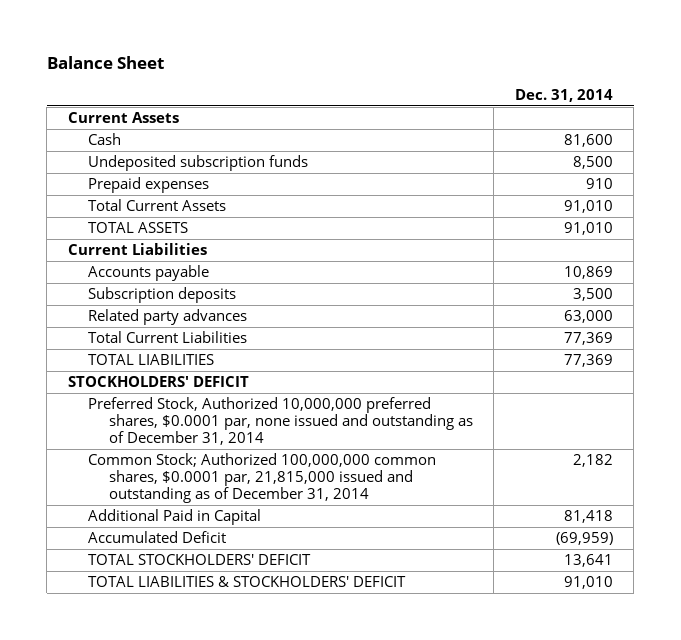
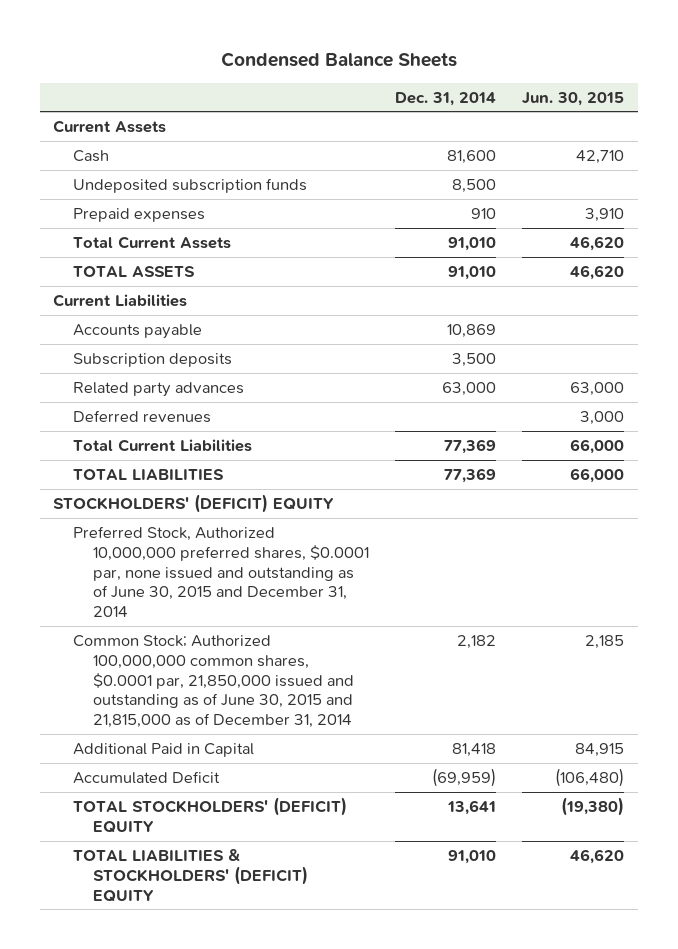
- Balance Sheet
+ Condensed Balance Sheets
- | Dec. 31, 2014
+ | Dec. 31, 2014 | Jun. 30, 2015
+ Deferred revenues | | 3,000
- STOCKHOLDERS' DEFICIT
- Preferred Stock, Authorized 10,000,000 preferred shares, $0.0001 par, none issued and outstanding as of December 31, 2014
- Common Stock; Authorized 100,000,000 common shares, $0.0001 par, 21,815,000 issued and outstanding as of December 31, 2014 | 2,182
+ STOCKHOLDERS' (DEFICIT) EQUITY
+ Preferred Stock, Authorized 10,000,000 preferred shares, $0.0001 par, none issued and outstanding as of June 30, 2015 and December 31, 2014
+ Common Stock; Authorized 100,000,000 common shares, $0.0001 par, 21,850,000 issued and outstanding as of June 30, 2015 and 21,815,000 as of December 31, 2014 | 2,182 | 2,185
- TOTAL STOCKHOLDERS' DEFICIT | 13,641
- TOTAL LIABILITIES & STOCKHOLDERS' DEFICIT | 91,010
+ TOTAL STOCKHOLDERS' (DEFICIT) EQUITY | 13,641 | (19,380)
+ TOTAL LIABILITIES & STOCKHOLDERS' (DEFICIT) EQUITY | 91,010 | 46,620

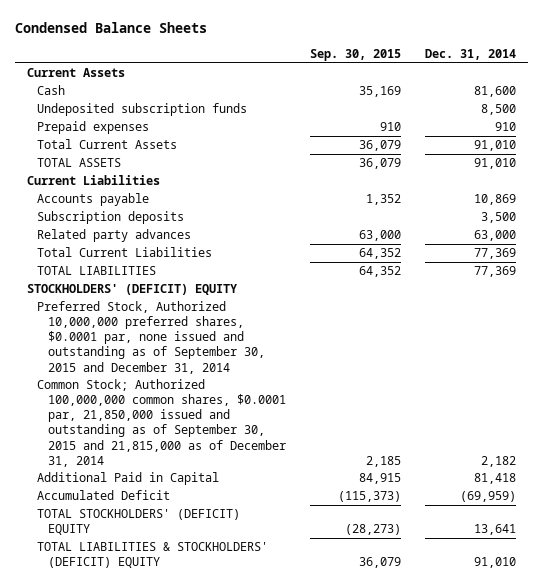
- | Dec. 31, 2014 | Jun. 30, 2015
+ | Sep. 30, 2015 | Dec. 31, 2014
- Deferred revenues | | 3,000
- Preferred Stock, Authorized 10,000,000 preferred shares, $0.0001 par, none issued and outstanding as of June 30, 2015 and December 31, 2014
- Common Stock; Authorized 100,000,000 common shares, $0.0001 par, 21,850,000 issued and outstanding as of June 30, 2015 and 21,815,000 as of December 31, 2014 | 2,182 | 2,185
+ Preferred Stock, Authorized 10,000,000 preferred shares, $0.0001 par, none issued and outstanding as of September 30, 2015 and December 31, 2014
+ Common Stock; Authorized 100,000,000 common shares, $0.0001 par, 21,850,000 issued and outstanding as of September 30, 2015 and 21,815,000 as of December 31, 2014 | 2,185 | 2,182

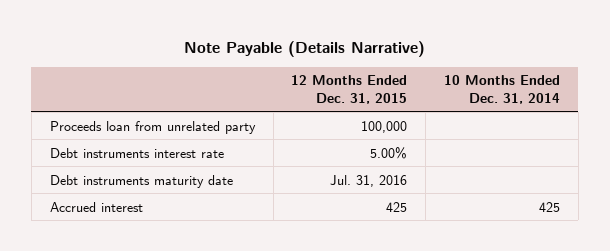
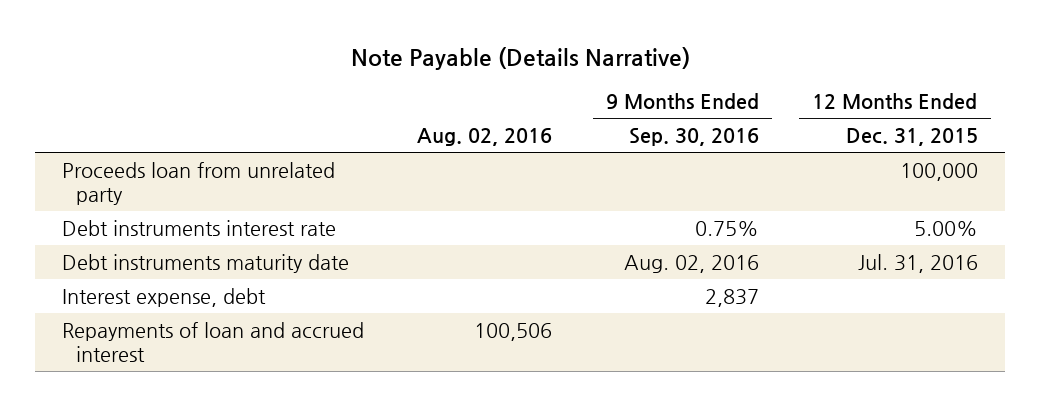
- | 12 Months Ended Dec. 31, 2015 | 10 Months Ended Dec. 31, 2014
+ | Aug. 02, 2016 | 9 Months Ended Sep. 30, 2016 | 12 Months Ended Dec. 31, 2015
- Accrued interest | 425 | 425
+ Interest expense, debt | | 2,837 |
+ Repayments of loan and accrued interest | 100,506 | |

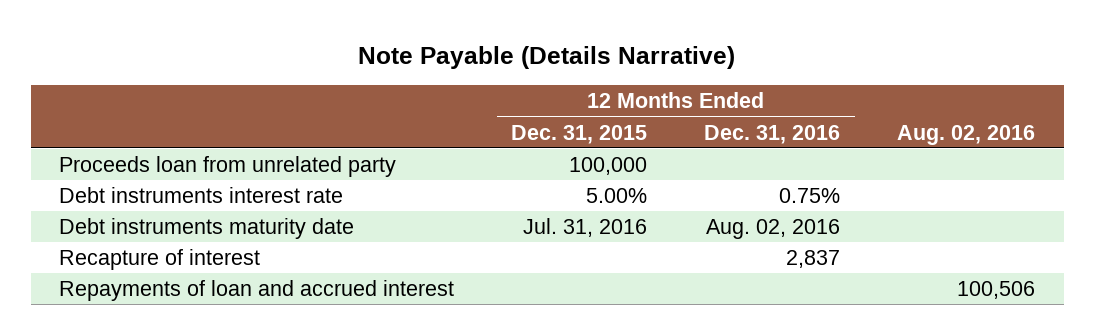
- | Aug. 02, 2016 | 9 Months Ended Sep. 30, 2016 | 12 Months Ended Dec. 31, 2015
+ | 12 Months Ended Dec. 31, 2015 | 12 Months Ended Dec. 31, 2016 | Aug. 02, 2016
- Interest expense, debt | | 2,837 |
+ Recapture of interest | | 2,837 |

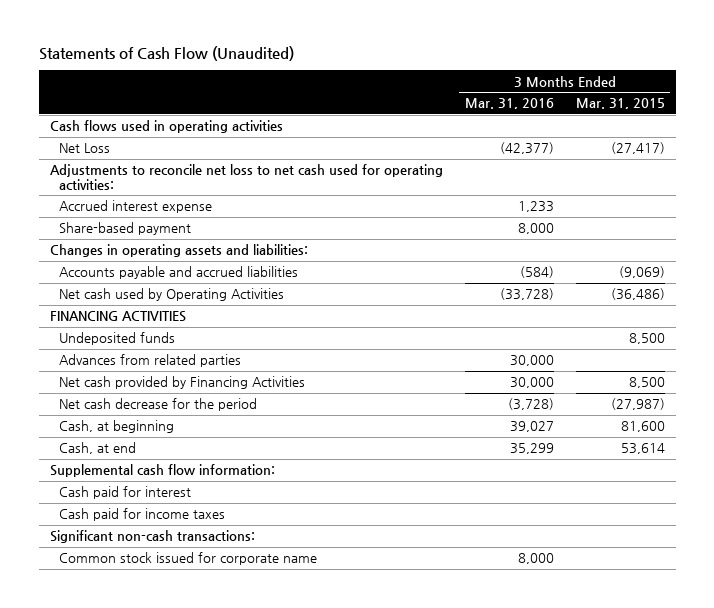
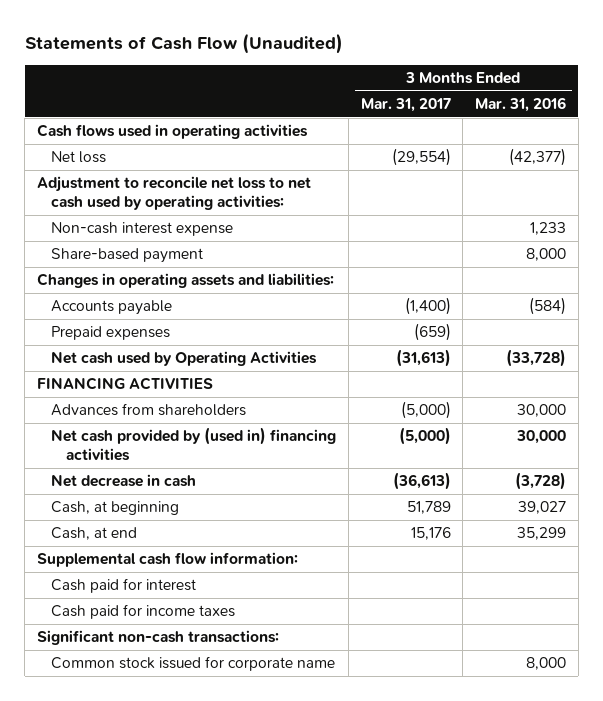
- | 3 Months Ended Mar. 31, 2016 | 3 Months Ended Mar. 31, 2015
+ | 3 Months Ended Mar. 31, 2017 | 3 Months Ended Mar. 31, 2016
- Net Loss | (42,377) | (27,417)
- Adjustments to reconcile net loss to net cash used for operating activities:
- Accrued interest expense | 1,233 |
+ Net loss | (29,554) | (42,377)
+ Adjustment to reconcile net loss to net cash used by operating activities:
+ Non-cash interest expense | | 1,233
- Accounts payable and accrued liabilities | (584) | (9,069)
+ Accounts payable | (1,400) | (584)
+ Prepaid expenses | (659) |
- Undeposited funds | | 8,500
- Advances from related parties | 30,000 |
- Net cash provided by Financing Activities | 30,000 | 8,500
- Net cash decrease for the period | (3,728) | (27,987)
+ Advances from shareholders | (5,000) | 30,000
+ Net cash provided by (used in) financing activities | (5,000) | 30,000
+ Net decrease in cash | (36,613) | (3,728)

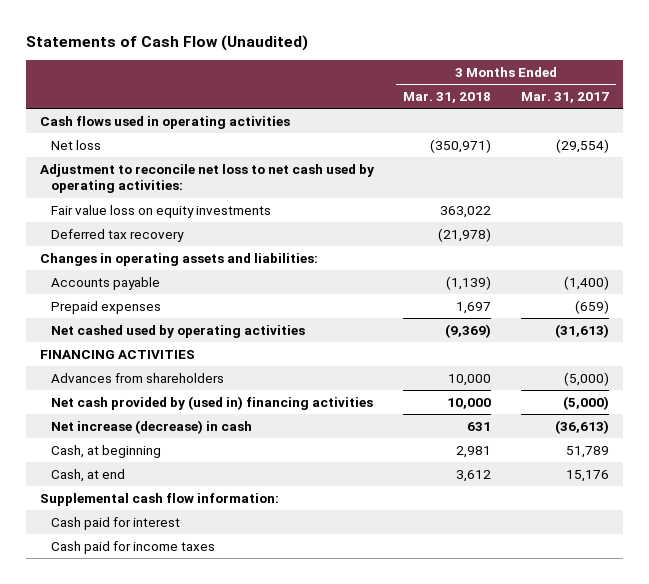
- | 3 Months Ended Mar. 31, 2017 | 3 Months Ended Mar. 31, 2016
+ | 3 Months Ended Mar. 31, 2018 | 3 Months Ended Mar. 31, 2017
- Non-cash interest expense | | 1,233
- Share-based payment | | 8,000
+ Fair value loss on equity investments | 363,022 |
+ Deferred tax recovery | (21,978) |
- Net cash used by Operating Activities | (31,613) | (33,728)
+ Net cashed used by operating activities | (9,369) | (31,613)
- Net decrease in cash | (36,613) | (3,728)
+ Net increase (decrease) in cash | 631 | (36,613)
- Significant non-cash transactions:
- Common stock issued for corporate name | | 8,000

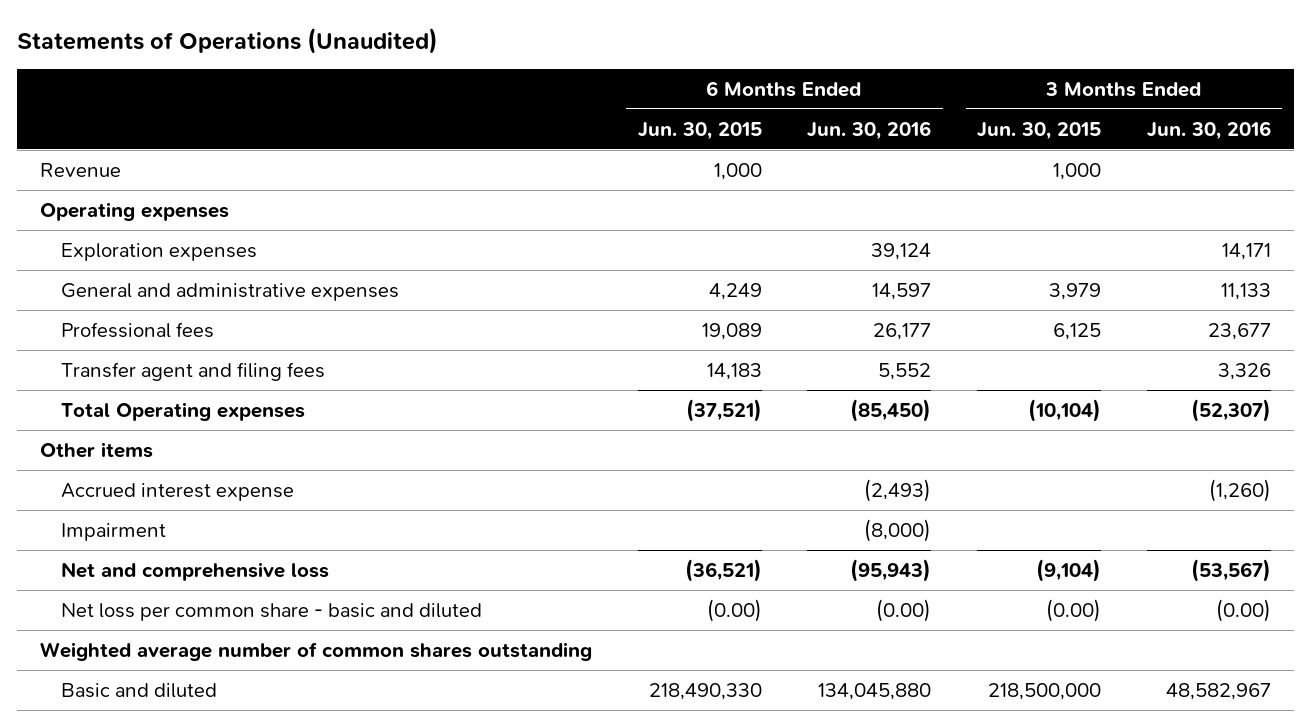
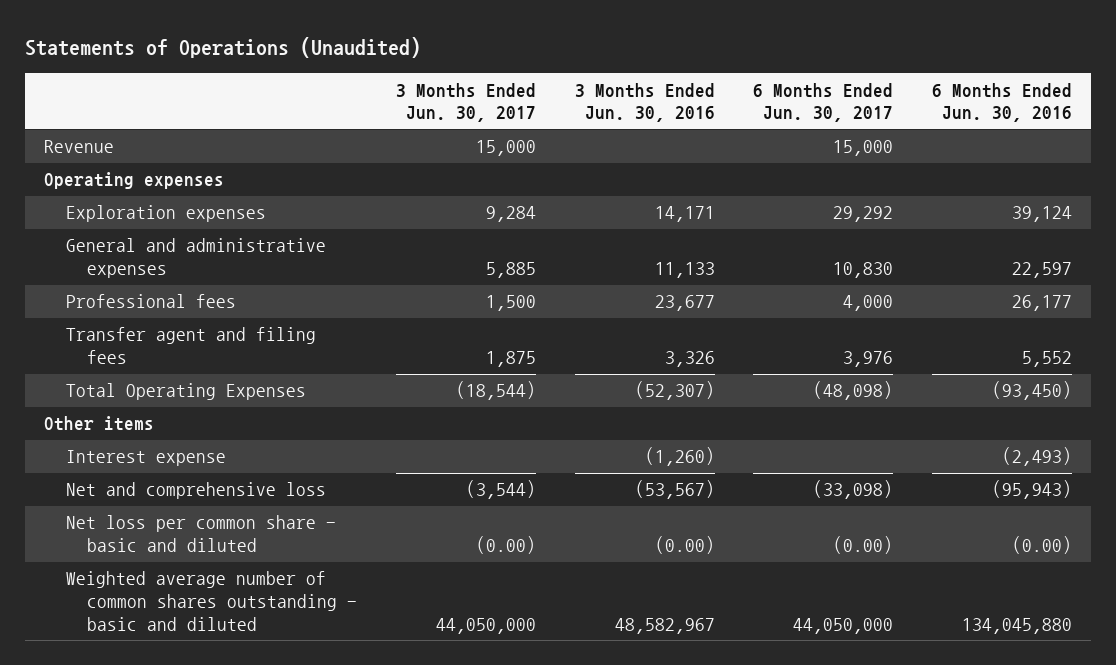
- | 6 Months Ended Jun. 30, 2015 | 6 Months Ended Jun. 30, 2016 | 3 Months Ended Jun. 30, 2015 | 3 Months Ended Jun. 30, 2016
+ | 3 Months Ended Jun. 30, 2017 | 3 Months Ended Jun. 30, 2016 | 6 Months Ended Jun. 30, 2017 | 6 Months Ended Jun. 30, 2016
- General and administrative expenses | 4,249 | 14,597 | 3,979 | 11,133
+ General and administrative expenses | 5,885 | 11,133 | 10,830 | 22,597
- Total Operating expenses | (37,521) | (85,450) | (10,104) | (52,307)
+ Total Operating Expenses | (18,544) | (52,307) | (48,098) | (93,450)
- Accrued interest expense | | (2,493) | | (1,260)
- Impairment | | (8,000) | |
+ Interest expense | | (1,260) | | (2,493)
- Weighted average number of common shares outstanding
- Basic and diluted | 218,490,330 | 134,045,880 | 218,500,000 | 48,582,967
+ Weighted average number of common shares outstanding - basic and diluted | 44,050,000 | 48,582,967 | 44,050,000 | 134,045,880

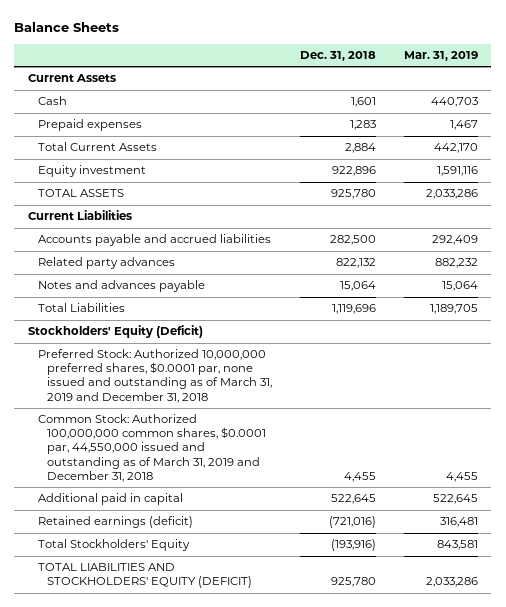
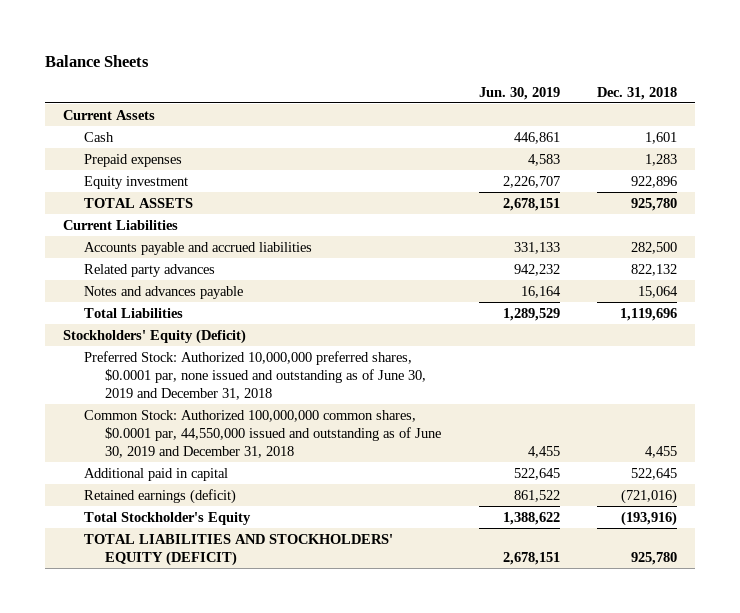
- | Dec. 31, 2018 | Mar. 31, 2019
+ | Jun. 30, 2019 | Dec. 31, 2018
- Total Current Assets | 2,884 | 442,170
- Preferred Stock: Authorized 10,000,000 preferred shares, $0.0001 par, none issued and outstanding as of March 31, 2019 and December 31, 2018
- Common Stock: Authorized 100,000,000 common shares, $0.0001 par, 44,550,000 issued and outstanding as of March 31, 2019 and December 31, 2018 | 4,455 | 4,455
+ Preferred Stock: Authorized 10,000,000 preferred shares, $0.0001 par, none issued and outstanding as of June 30, 2019 and December 31, 2018
+ Common Stock: Authorized 100,000,000 common shares, $0.0001 par, 44,550,000 issued and outstanding as of June 30, 2019 and December 31, 2018 | 4,455 | 4,455
- Total Stockholders' Equity | (193,916) | 843,581
+ Total Stockholder's Equity | 1,388,622 | (193,916)

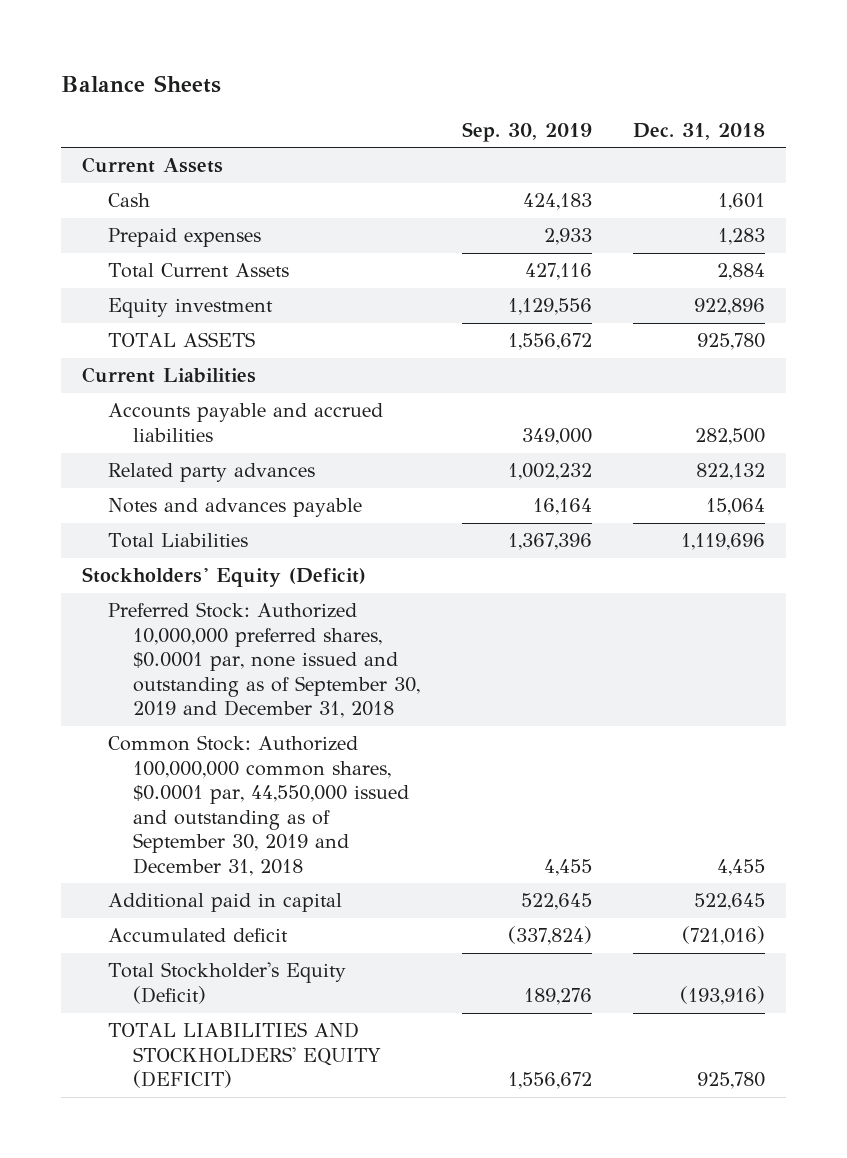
- | Jun. 30, 2019 | Dec. 31, 2018
+ | Sep. 30, 2019 | Dec. 31, 2018
+ Total Current Assets | 427,116 | 2,884
- Preferred Stock: Authorized 10,000,000 preferred shares, $0.0001 par, none issued and outstanding as of June 30, 2019 and December 31, 2018
- Common Stock: Authorized 100,000,000 common shares, $0.0001 par, 44,550,000 issued and outstanding as of June 30, 2019 and December 31, 2018 | 4,455 | 4,455
+ Preferred Stock: Authorized 10,000,000 preferred shares, $0.0001 par, none issued and outstanding as of September 30, 2019 and December 31, 2018
+ Common Stock: Authorized 100,000,000 common shares, $0.0001 par, 44,550,000 issued and outstanding as of September 30, 2019 and December 31, 2018 | 4,455 | 4,455
- Retained earnings (deficit) | 861,522 | (721,016)
- Total Stockholder's Equity | 1,388,622 | (193,916)
+ Accumulated deficit | (337,824) | (721,016)
+ Total Stockholder's Equity (Deficit) | 189,276 | (193,916)

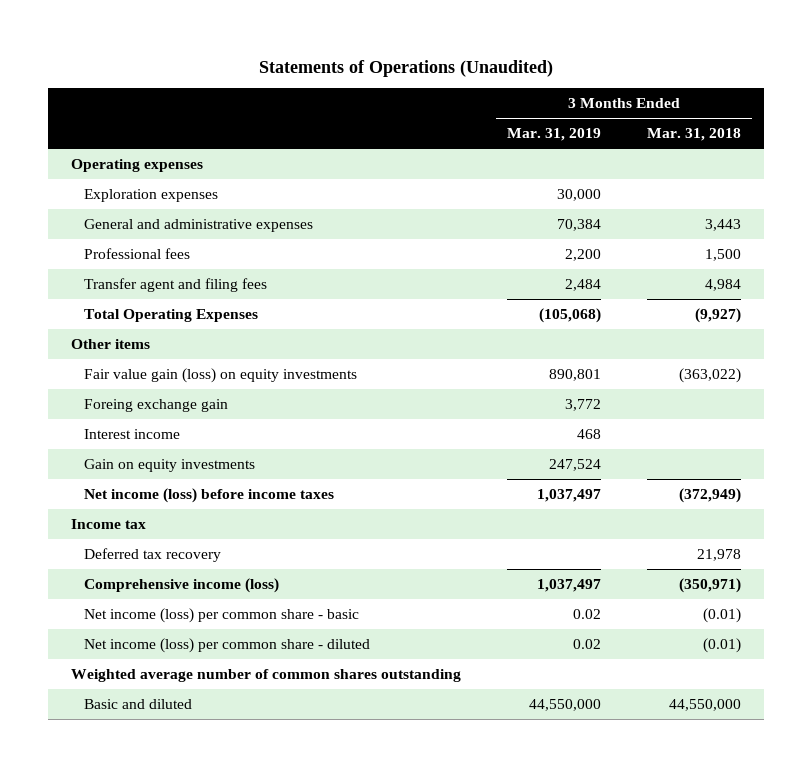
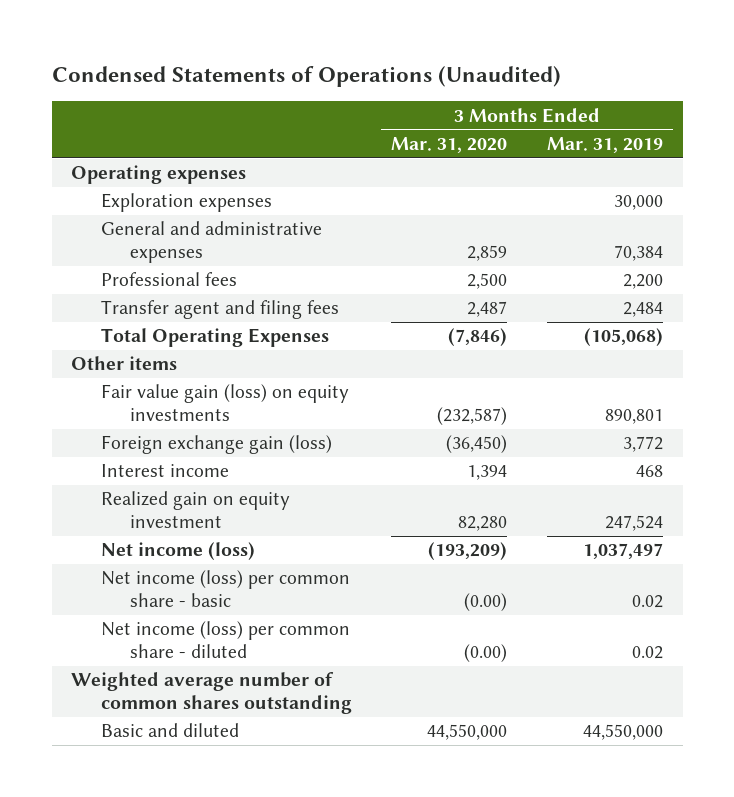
- Statements of Operations (Unaudited)
+ Condensed Statements of Operations (Unaudited)
- | 3 Months Ended Mar. 31, 2019 | 3 Months Ended Mar. 31, 2018
+ | 3 Months Ended Mar. 31, 2020 | 3 Months Ended Mar. 31, 2019
- Foreing exchange gain | 3,772 |
+ Foreign exchange gain (loss) | (36,450) | 3,772
- Gain on equity investments | 247,524 |
- Net income (loss) before income taxes | 1,037,497 | (372,949)
- Income tax
- Deferred tax recovery | | 21,978
- Comprehensive income (loss) | 1,037,497 | (350,971)
+ Realized gain on equity investment | 82,280 | 247,524
+ Net income (loss) | (193,209) | 1,037,497

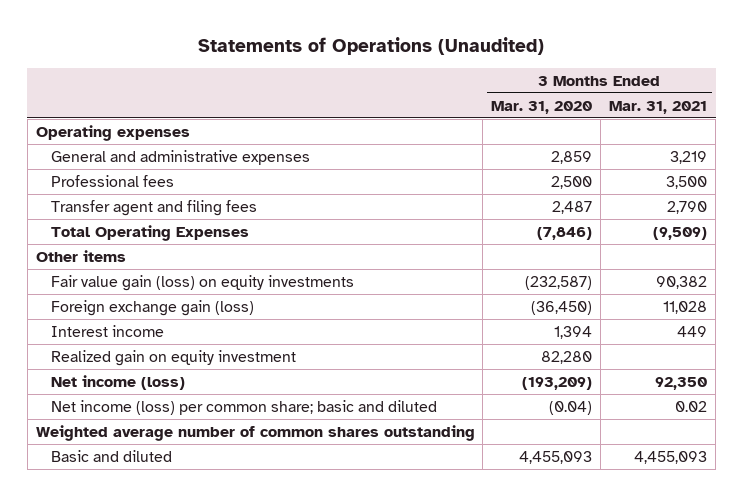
- Condensed Statements of Operations (Unaudited)
+ Statements of Operations (Unaudited)
- | 3 Months Ended Mar. 31, 2020 | 3 Months Ended Mar. 31, 2019
+ | 3 Months Ended Mar. 31, 2020 | 3 Months Ended Mar. 31, 2021
- Exploration expenses | | 30,000
- Net income (loss) per common share - basic | (0.00) | 0.02
- Net income (loss) per common share - diluted | (0.00) | 0.02
+ Net income (loss) per common share; basic and diluted | (0.04) | 0.02
- Basic and diluted | 44,550,000 | 44,550,000
+ Basic and diluted | 4,455,093 | 4,455,093

